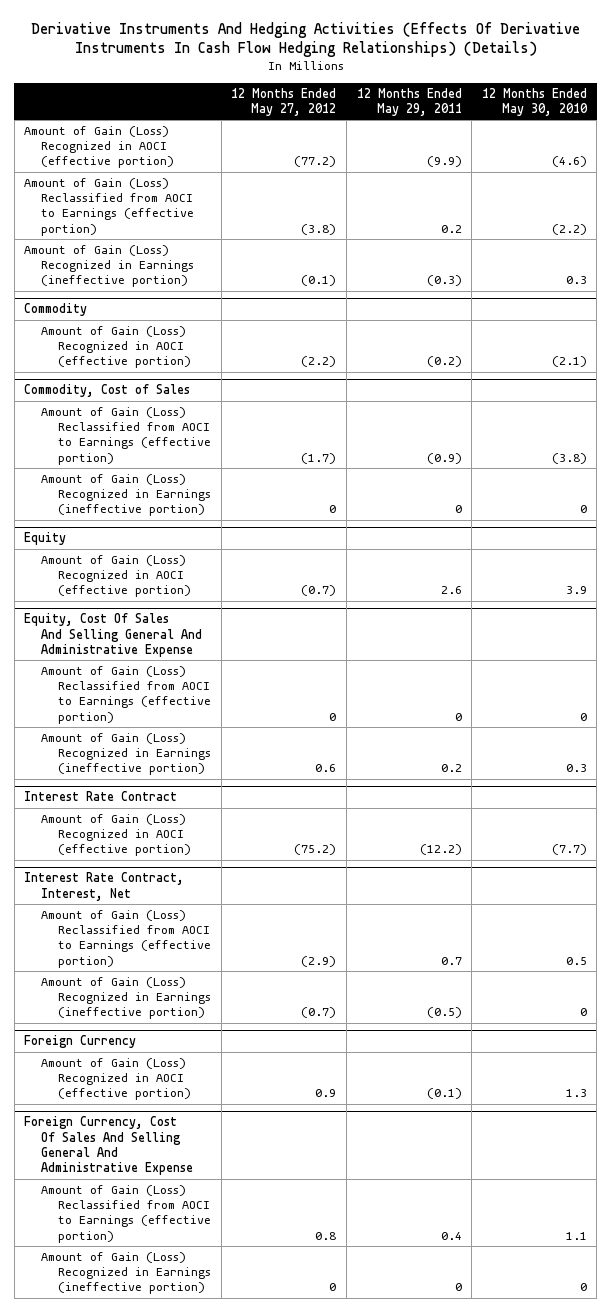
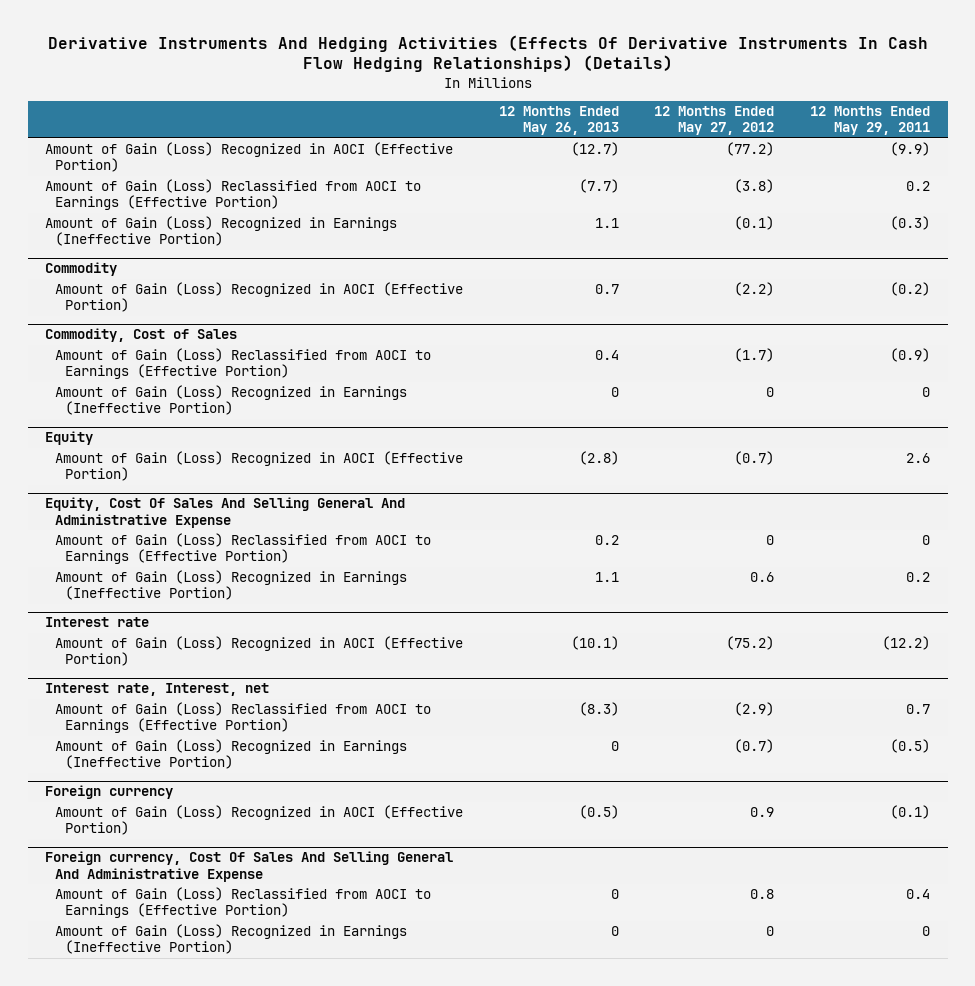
- | 12 Months Ended May 27, 2012 | 12 Months Ended May 29, 2011 | 12 Months Ended May 30, 2010
+ | 12 Months Ended May 26, 2013 | 12 Months Ended May 27, 2012 | 12 Months Ended May 29, 2011
- Amount of Gain (Loss) Recognized in AOCI (effective portion) | (77.2) | (9.9) | (4.6)
- Amount of Gain (Loss) Reclassified from AOCI to Earnings (effective portion) | (3.8) | 0.2 | (2.2)
- Amount of Gain (Loss) Recognized in Earnings (ineffective portion) | (0.1) | (0.3) | 0.3
+ Amount of Gain (Loss) Recognized in AOCI (Effective Portion) | (12.7) | (77.2) | (9.9)
+ Amount of Gain (Loss) Reclassified from AOCI to Earnings (Effective Portion) | (7.7) | (3.8) | 0.2
+ Amount of Gain (Loss) Recognized in Earnings (Ineffective Portion) | 1.1 | (0.1) | (0.3)
@ Commodity
- Amount of Gain (Loss) Recognized in AOCI (effective portion) | (2.2) | (0.2) | (2.1)
+ Amount of Gain (Loss) Recognized in AOCI (Effective Portion) | 0.7 | (2.2) | (0.2)
@ Commodity, Cost of Sales
- Amount of Gain (Loss) Reclassified from AOCI to Earnings (effective portion) | (1.7) | (0.9) | (3.8)
- Amount of Gain (Loss) Recognized in Earnings (ineffective portion) | 0 | 0 | 0
+ Amount of Gain (Loss) Reclassified from AOCI to Earnings (Effective Portion) | 0.4 | (1.7) | (0.9)
+ Amount of Gain (Loss) Recognized in Earnings (Ineffective Portion) | 0 | 0 | 0
@ Equity
- Amount of Gain (Loss) Recognized in AOCI (effective portion) | (0.7) | 2.6 | 3.9
+ Amount of Gain (Loss) Recognized in AOCI (Effective Portion) | (2.8) | (0.7) | 2.6
@ Equity, Cost Of Sales And Selling General And Administrative Expense
- Amount of Gain (Loss) Reclassified from AOCI to Earnings (effective portion) | 0 | 0 | 0
- Amount of Gain (Loss) Recognized in Earnings (ineffective portion) | 0.6 | 0.2 | 0.3
- Interest Rate Contract
- Amount of Gain (Loss) Recognized in AOCI (effective portion) | (75.2) | (12.2) | (7.7)
- Interest Rate Contract, Interest, Net
- Amount of Gain (Loss) Reclassified from AOCI to Earnings (effective portion) | (2.9) | 0.7 | 0.5
- Amount of Gain (Loss) Recognized in Earnings (ineffective portion) | (0.7) | (0.5) | 0
- Foreign Currency
- Amount of Gain (Loss) Recognized in AOCI (effective portion) | 0.9 | (0.1) | 1.3
- Foreign Currency, Cost Of Sales And Selling General And Administrative Expense
- Amount of Gain (Loss) Reclassified from AOCI to Earnings (effective portion) | 0.8 | 0.4 | 1.1
- Amount of Gain (Loss) Recognized in Earnings (ineffective portion) | 0 | 0 | 0
@ Equity, Cost Of Sales And Selling General And Administrative Expense
+ Amount of Gain (Loss) Reclassified from AOCI to Earnings (Effective Portion) | 0.2 | 0 | 0
+ Amount of Gain (Loss) Recognized in Earnings (Ineffective Portion) | 1.1 | 0.6 | 0.2
+ Interest rate
+ Amount of Gain (Loss) Recognized in AOCI (Effective Portion) | (10.1) | (75.2) | (12.2)
+ Interest rate, Interest, net
+ Amount of Gain (Loss) Reclassified from AOCI to Earnings (Effective Portion) | (8.3) | (2.9) | 0.7
+ Amount of Gain (Loss) Recognized in Earnings (Ineffective Portion) | 0 | (0.7) | (0.5)
+ Foreign currency
+ Amount of Gain (Loss) Recognized in AOCI (Effective Portion) | (0.5) | 0.9 | (0.1)
+ Foreign currency, Cost Of Sales And Selling General And Administrative Expense
+ Amount of Gain (Loss) Reclassified from AOCI to Earnings (Effective Portion) | 0 | 0.8 | 0.4
+ Amount of Gain (Loss) Recognized in Earnings (Ineffective Portion) | 0 | 0 | 0

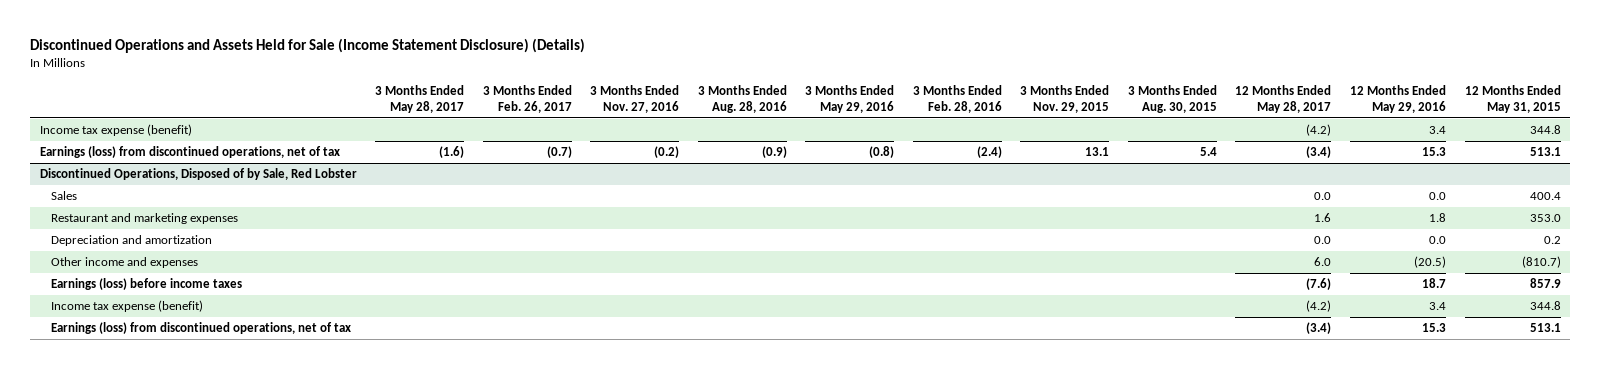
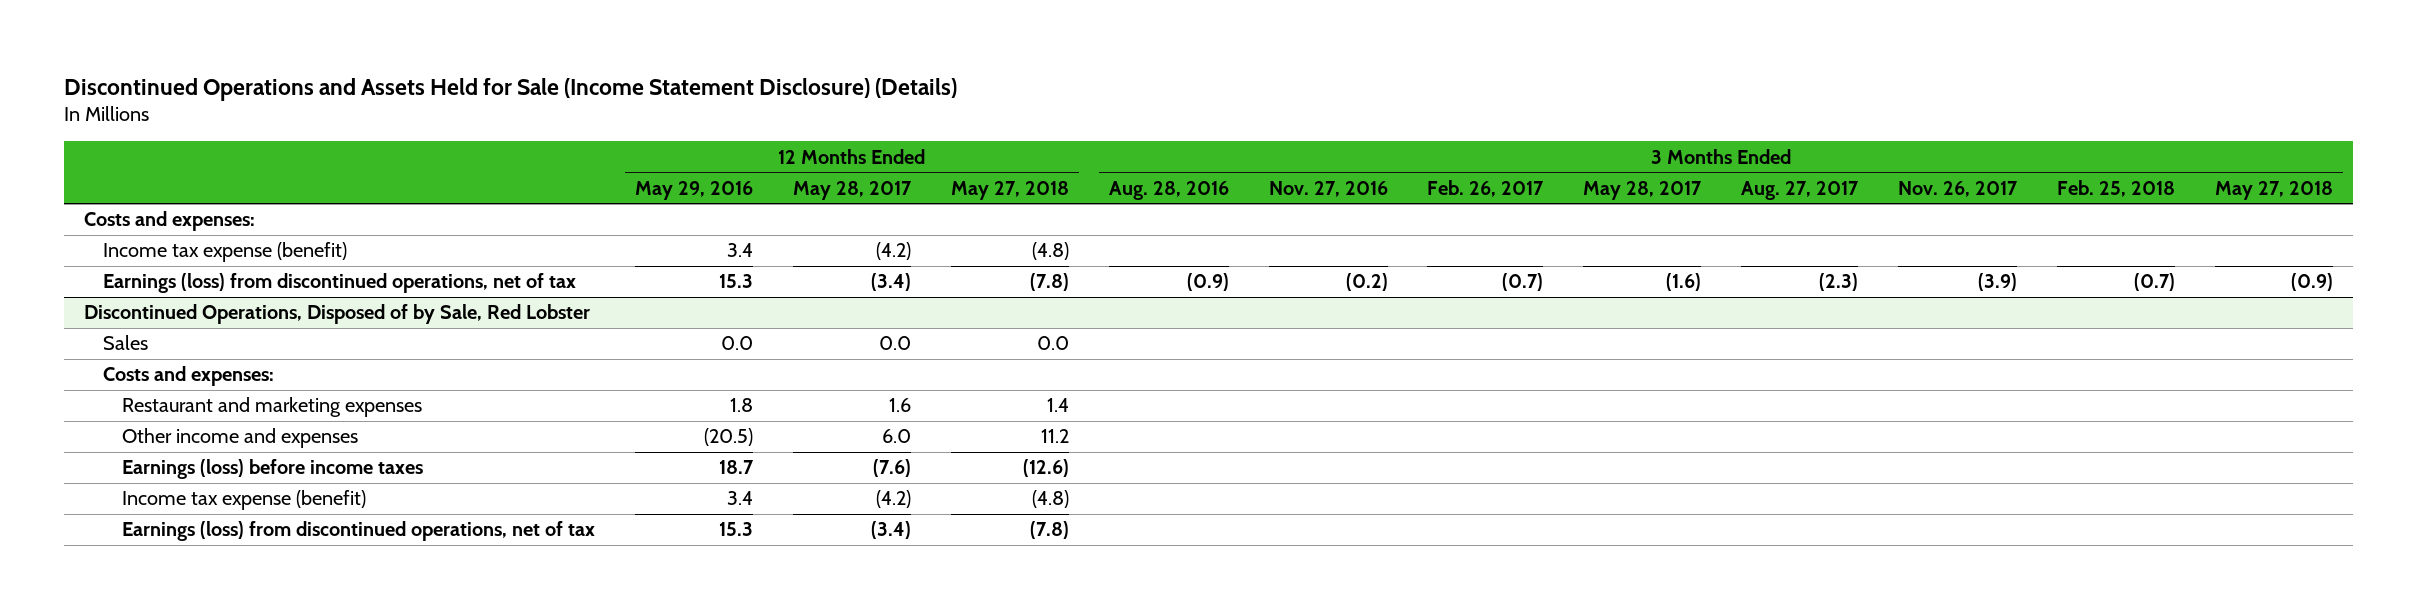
- | 3 Months Ended May 28, 2017 | 3 Months Ended Feb. 26, 2017 | 3 Months Ended Nov. 27, 2016 | 3 Months Ended Aug. 28, 2016 | 3 Months Ended May 29, 2016 | 3 Months Ended Feb. 28, 2016 | 3 Months Ended Nov. 29, 2015 | 3 Months Ended Aug. 30, 2015 | 12 Months Ended May 28, 2017 | 12 Months Ended May 29, 2016 | 12 Months Ended May 31, 2015
+ | 12 Months Ended May 29, 2016 | 12 Months Ended May 28, 2017 | 12 Months Ended May 27, 2018 | 3 Months Ended Aug. 28, 2016 | 3 Months Ended Nov. 27, 2016 | 3 Months Ended Feb. 26, 2017 | 3 Months Ended May 28, 2017 | 3 Months Ended Aug. 27, 2017 | 3 Months Ended Nov. 26, 2017 | 3 Months Ended Feb. 25, 2018 | 3 Months Ended May 27, 2018
+ Costs and expenses:
@ Discontinued Operations, Disposed of by Sale, Red Lobster
+ Costs and expenses:
- Depreciation and amortization | | | | | | | | | 0.0 | 0.0 | 0.2

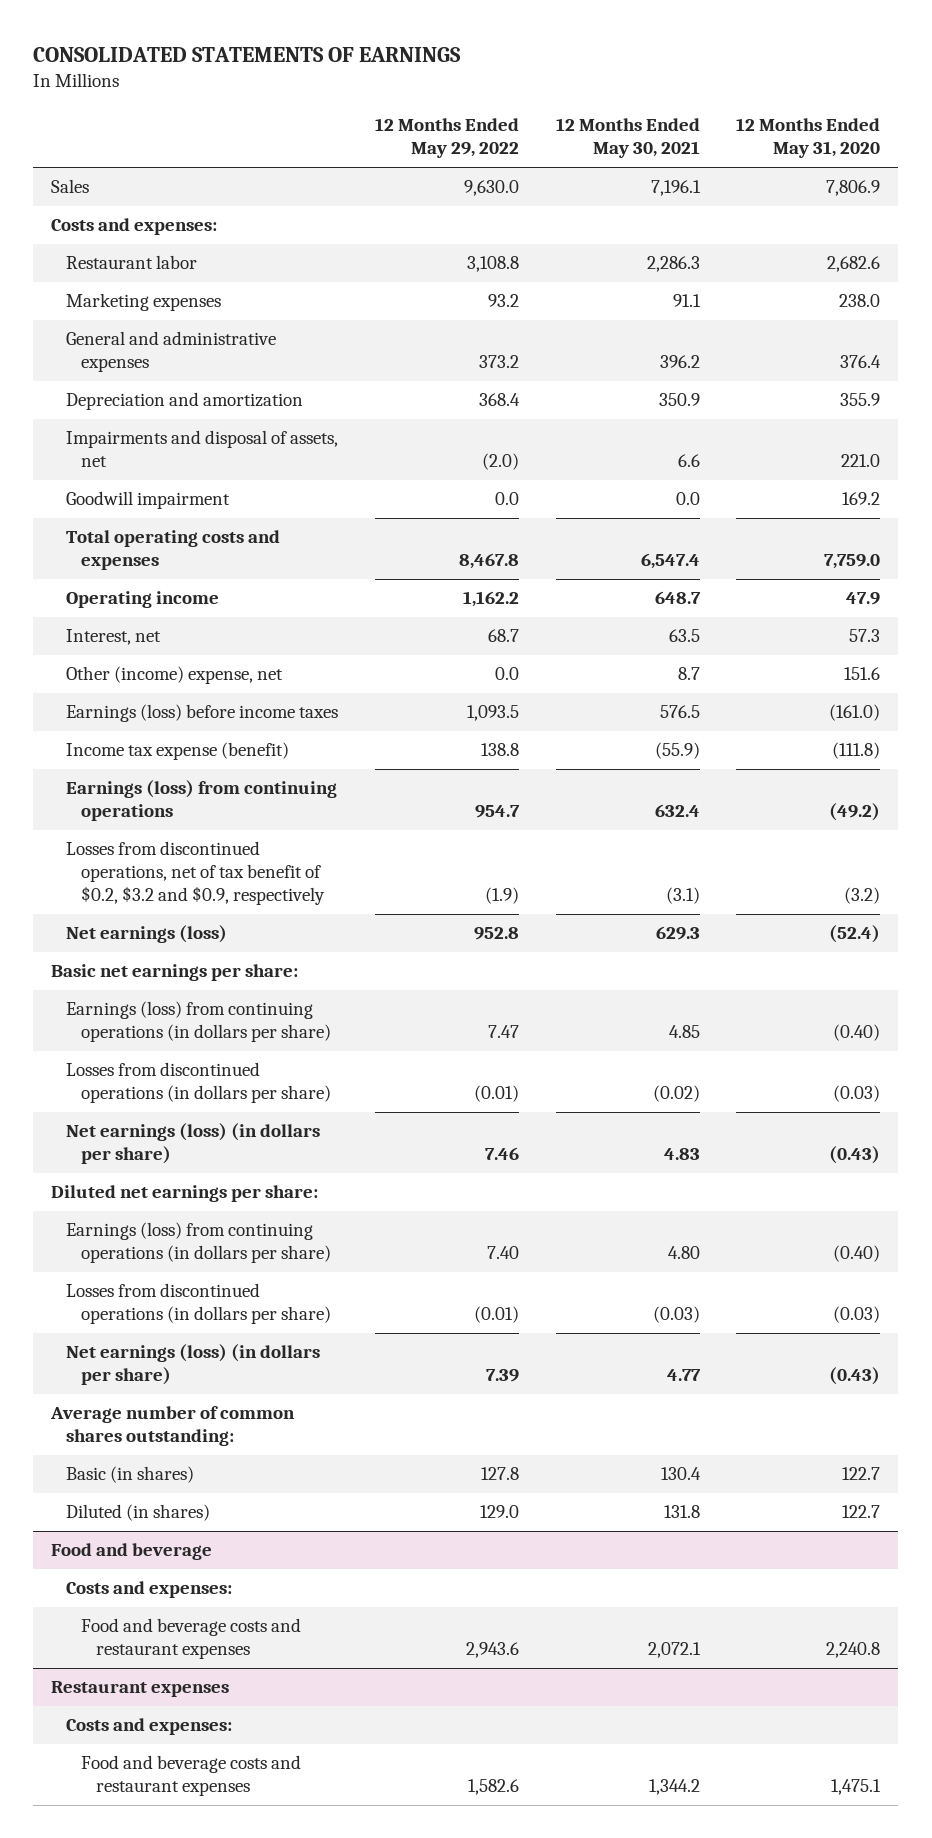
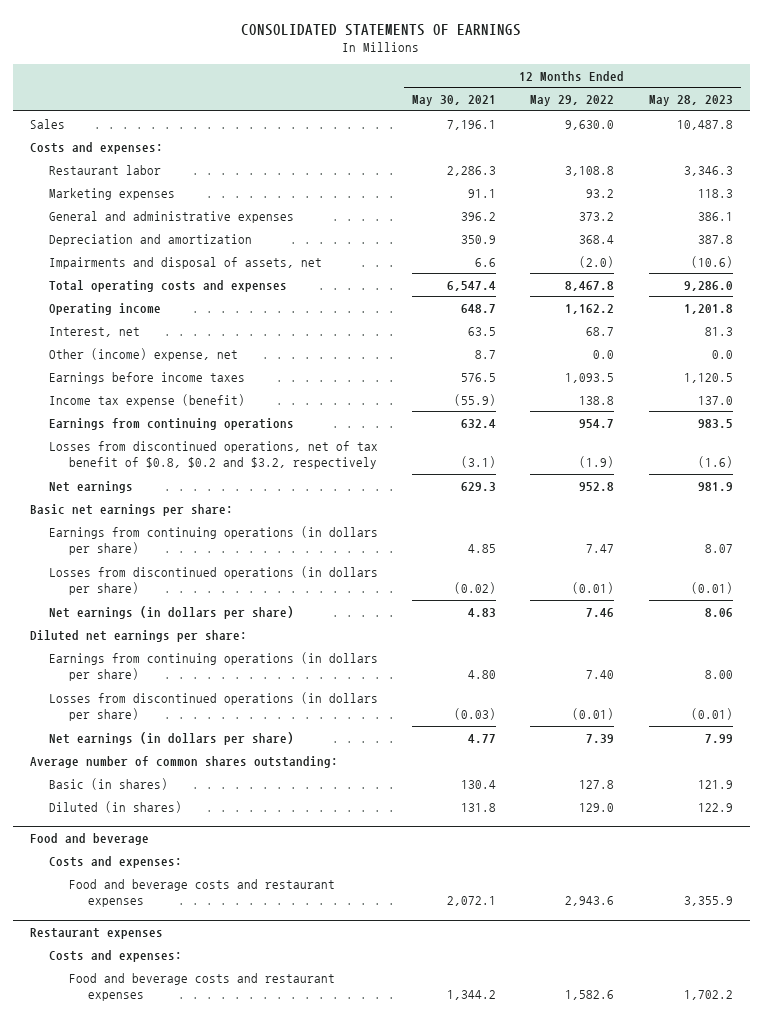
- | 12 Months Ended May 29, 2022 | 12 Months Ended May 30, 2021 | 12 Months Ended May 31, 2020
+ | 12 Months Ended May 30, 2021 | 12 Months Ended May 29, 2022 | 12 Months Ended May 28, 2023
- Goodwill impairment | 0.0 | 0.0 | 169.2
- Earnings (loss) before income taxes | 1,093.5 | 576.5 | (161.0)
+ Earnings before income taxes | 576.5 | 1,093.5 | 1,120.5
- Earnings (loss) from continuing operations | 954.7 | 632.4 | (49.2)
- Losses from discontinued operations, net of tax benefit of $0.2, $3.2 and $0.9, respectively | (1.9) | (3.1) | (3.2)
- Net earnings (loss) | 952.8 | 629.3 | (52.4)
+ Earnings from continuing operations | 632.4 | 954.7 | 983.5
+ Losses from discontinued operations, net of tax benefit of $0.8, $0.2 and $3.2, respectively | (3.1) | (1.9) | (1.6)
+ Net earnings | 629.3 | 952.8 | 981.9
- Earnings (loss) from continuing operations (in dollars per share) | 7.47 | 4.85 | (0.40)
+ Earnings from continuing operations (in dollars per share) | 4.85 | 7.47 | 8.07
- Net earnings (loss) (in dollars per share) | 7.46 | 4.83 | (0.43)
+ Net earnings (in dollars per share) | 4.83 | 7.46 | 8.06
- Earnings (loss) from continuing operations (in dollars per share) | 7.40 | 4.80 | (0.40)
+ Earnings from continuing operations (in dollars per share) | 4.80 | 7.40 | 8.00
- Net earnings (loss) (in dollars per share) | 7.39 | 4.77 | (0.43)
+ Net earnings (in dollars per share) | 4.77 | 7.39 | 7.99

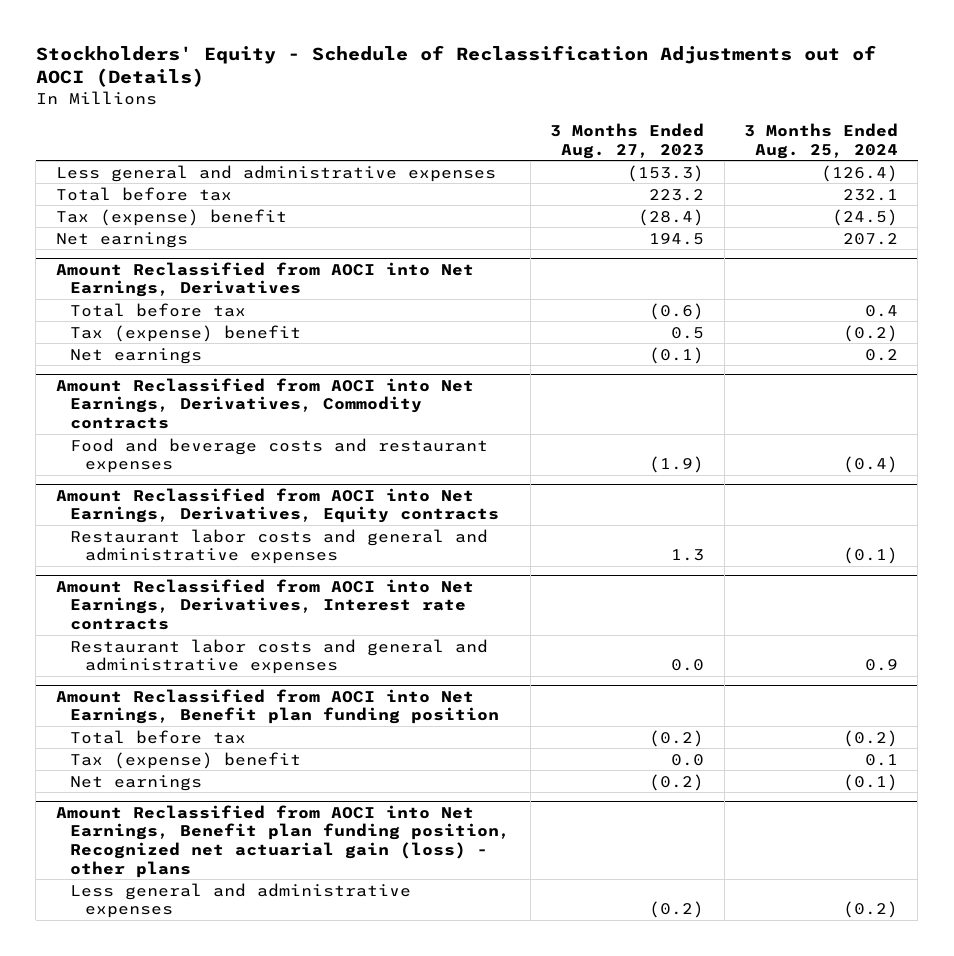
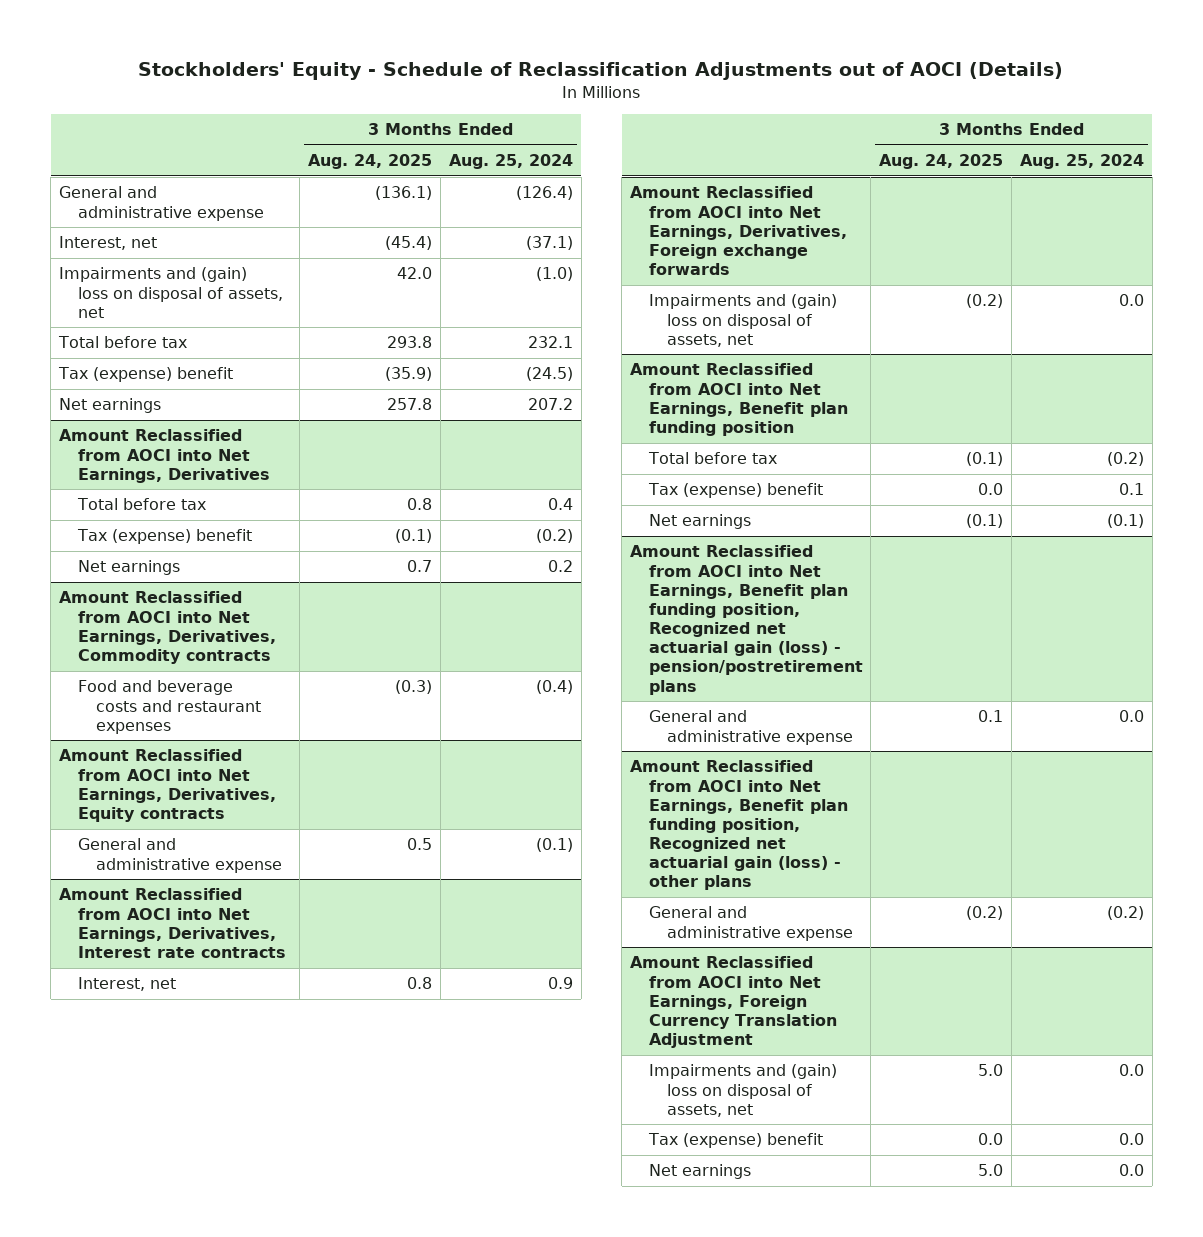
- | 3 Months Ended Aug. 27, 2023 | 3 Months Ended Aug. 25, 2024
+ | 3 Months Ended Aug. 24, 2025 | 3 Months Ended Aug. 25, 2024
- Less general and administrative expenses | (153.3) | (126.4)
+ General and administrative expense | (136.1) | (126.4)
+ Interest, net | (45.4) | (37.1)
+ Impairments and (gain) loss on disposal of assets, net | 42.0 | (1.0)
@ Amount Reclassified from AOCI into Net Earnings, Derivatives, Equity contracts
- Restaurant labor costs and general and administrative expenses | 1.3 | (0.1)
+ General and administrative expense | 0.5 | (0.1)
@ Amount Reclassified from AOCI into Net Earnings, Derivatives, Interest rate contracts
- Restaurant labor costs and general and administrative expenses | 0.0 | 0.9
+ Interest, net | 0.8 | 0.9
+ Amount Reclassified from AOCI into Net Earnings, Derivatives, Foreign exchange forwards
+ Impairments and (gain) loss on disposal of assets, net | (0.2) | 0.0
+ Amount Reclassified from AOCI into Net Earnings, Benefit plan funding position, Recognized net actuarial gain (loss) - pension/postretirement plans
+ General and administrative expense | 0.1 | 0.0
@ Amount Reclassified from AOCI into Net Earnings, Benefit plan funding position, Recognized net actuarial gain (loss) - other plans
- Less general and administrative expenses | (0.2) | (0.2)
+ General and administrative expense | (0.2) | (0.2)
+ Amount Reclassified from AOCI into Net Earnings, Foreign Currency Translation Adjustment
+ Impairments and (gain) loss on disposal of assets, net | 5.0 | 0.0
+ Tax (expense) benefit | 0.0 | 0.0
+ Net earnings | 5.0 | 0.0

